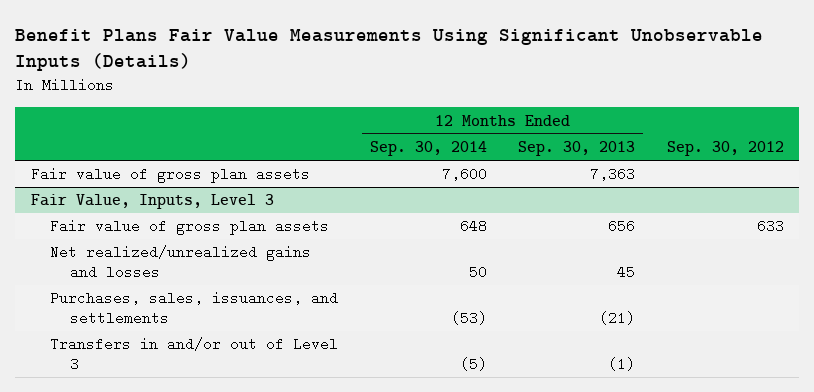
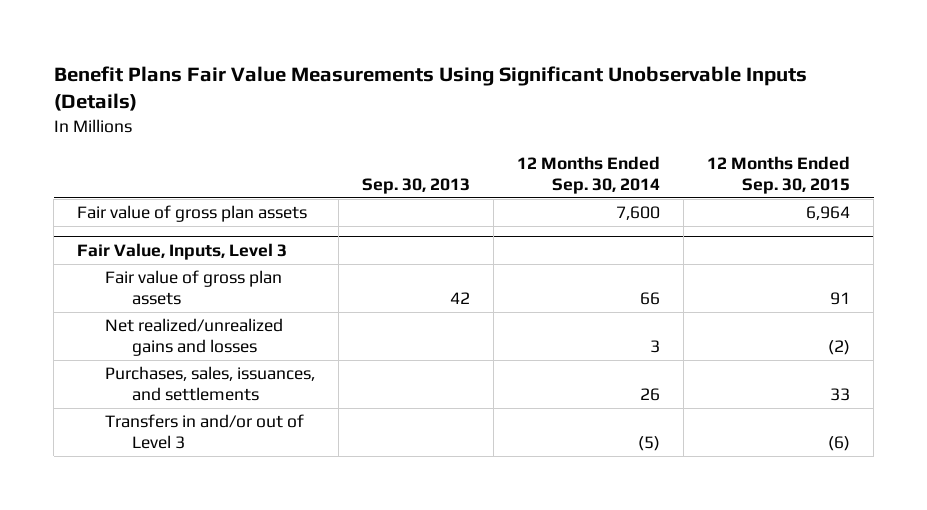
- | 12 Months Ended Sep. 30, 2014 | 12 Months Ended Sep. 30, 2013 | Sep. 30, 2012
+ | Sep. 30, 2013 | 12 Months Ended Sep. 30, 2014 | 12 Months Ended Sep. 30, 2015
@ Fair Value, Inputs, Level 3
- Fair value of gross plan assets | 648 | 656 | 633
- Net realized/unrealized gains and losses | 50 | 45 |
- Purchases, sales, issuances, and settlements | (53) | (21) |
+ Fair value of gross plan assets | 42 | 66 | 91
+ Net realized/unrealized gains and losses | | 3 | (2)
+ Purchases, sales, issuances, and settlements | | 26 | 33

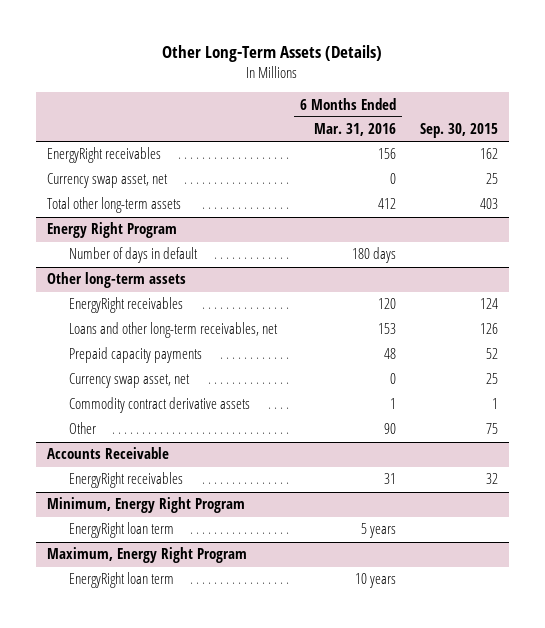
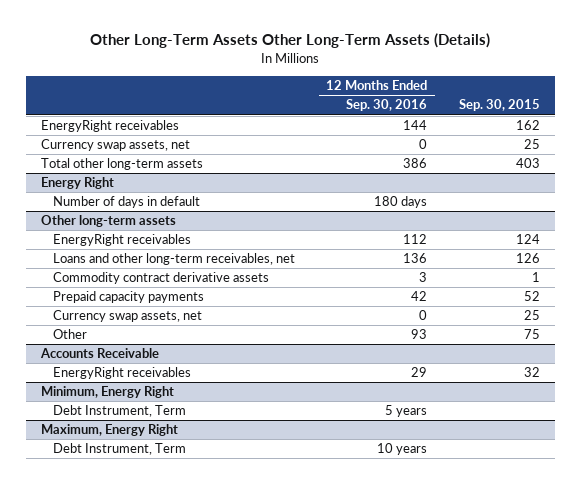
- Other Long-Term Assets (Details)
+ Other Long-Term Assets Other Long-Term Assets (Details)
- | 6 Months Ended Mar. 31, 2016 | Sep. 30, 2015
+ | 12 Months Ended Sep. 30, 2016 | Sep. 30, 2015
- Currency swap asset, net | 0 | 25
+ Currency swap assets, net | 0 | 25
- Energy Right Program
+ Energy Right
@ Other long-term assets
- Currency swap asset, net | 0 | 25
moved down: Prepaid capacity payments | 42 | 52
+ Currency swap assets, net | 0 | 25
- Minimum, Energy Right Program
- EnergyRight loan term | 5 years |
- Maximum, Energy Right Program
- EnergyRight loan term | 10 years |
+ Minimum, Energy Right
+ Debt Instrument, Term | 5 years |
+ Maximum, Energy Right
+ Debt Instrument, Term | 10 years |

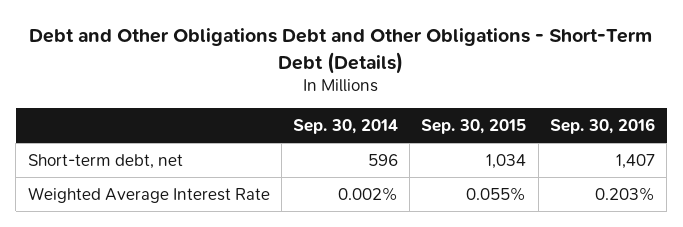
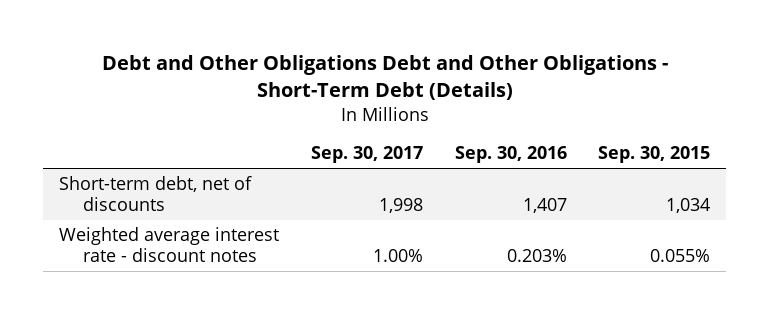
- | Sep. 30, 2014 | Sep. 30, 2015 | Sep. 30, 2016
+ | Sep. 30, 2017 | Sep. 30, 2016 | Sep. 30, 2015
- Short-term debt, net | 596 | 1,034 | 1,407
- Weighted Average Interest Rate | 0.002% | 0.055% | 0.203%
+ Short-term debt, net of discounts | 1,998 | 1,407 | 1,034
+ Weighted average interest rate - discount notes | 1.00% | 0.203% | 0.055%

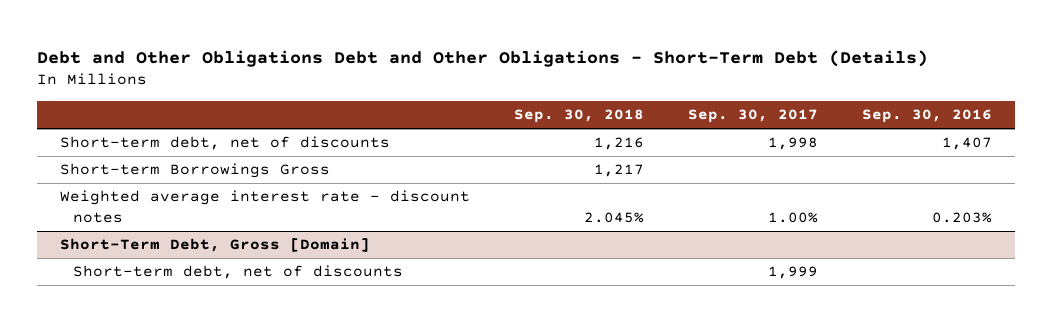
- | Sep. 30, 2017 | Sep. 30, 2016 | Sep. 30, 2015
+ | Sep. 30, 2018 | Sep. 30, 2017 | Sep. 30, 2016
+ Short-term Borrowings Gross | 1,217 | |
+ Short-Term Debt, Gross [Domain]
+ Short-term debt, net of discounts | | 1,999 |

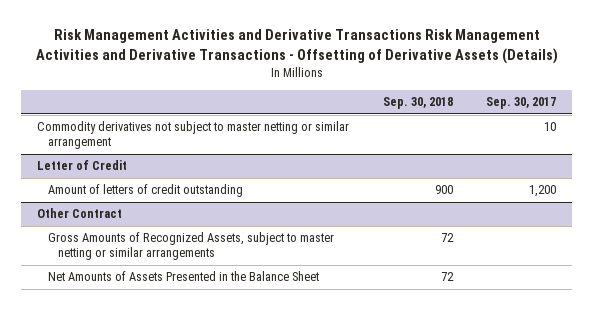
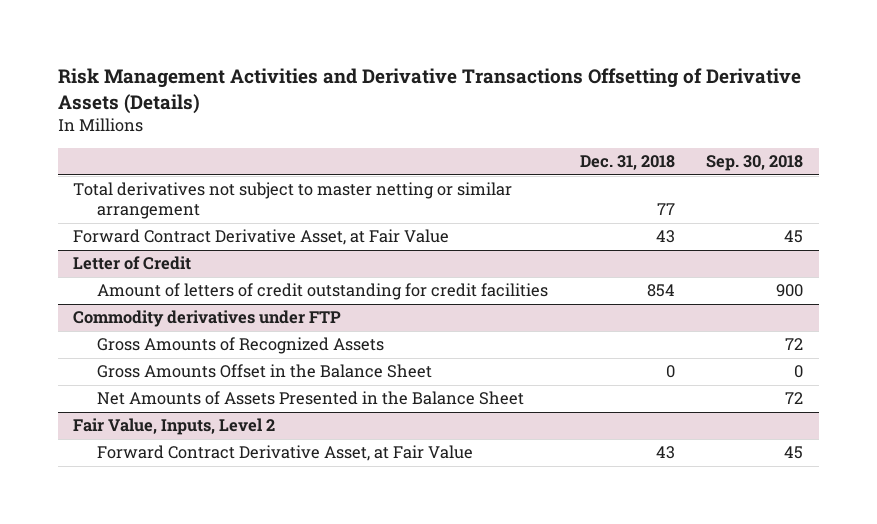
- Risk Management Activities and Derivative Transactions Risk Management Activities and Derivative Transactions - Offsetting of Derivative Assets (Details)
+ Risk Management Activities and Derivative Transactions Offsetting of Derivative Assets (Details)
- | Sep. 30, 2018 | Sep. 30, 2017
+ | Dec. 31, 2018 | Sep. 30, 2018
- Commodity derivatives not subject to master netting or similar arrangement | | 10
+ Total derivatives not subject to master netting or similar arrangement | 77 |
+ Forward Contract Derivative Asset, at Fair Value | 43 | 45
@ Letter of Credit
- Amount of letters of credit outstanding | 900 | 1,200
- Other Contract
- Gross Amounts of Recognized Assets, subject to master netting or similar arrangements | 72 |
@ Letter of Credit
+ Amount of letters of credit outstanding for credit facilities | 854 | 900
+ Commodity derivatives under FTP
+ Gross Amounts of Recognized Assets | | 72
+ Gross Amounts Offset in the Balance Sheet | 0 | 0
+ Fair Value, Inputs, Level 2
+ Forward Contract Derivative Asset, at Fair Value | 43 | 45

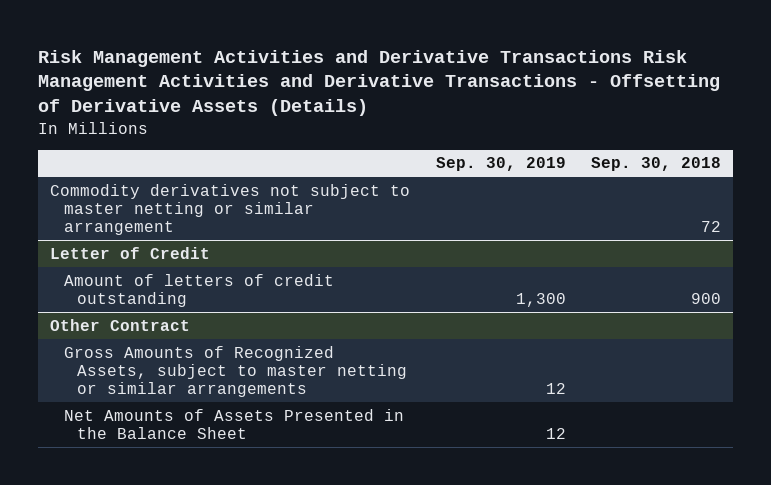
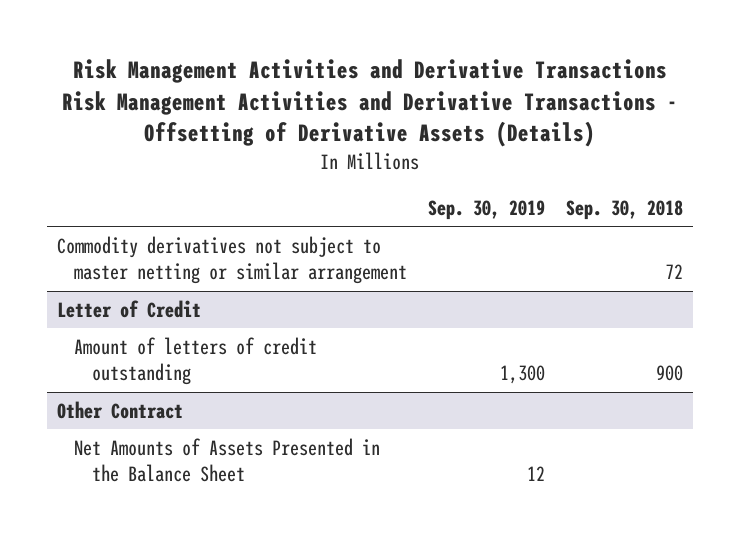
@ Other Contract
- Gross Amounts of Recognized Assets, subject to master netting or similar arrangements | 12 |

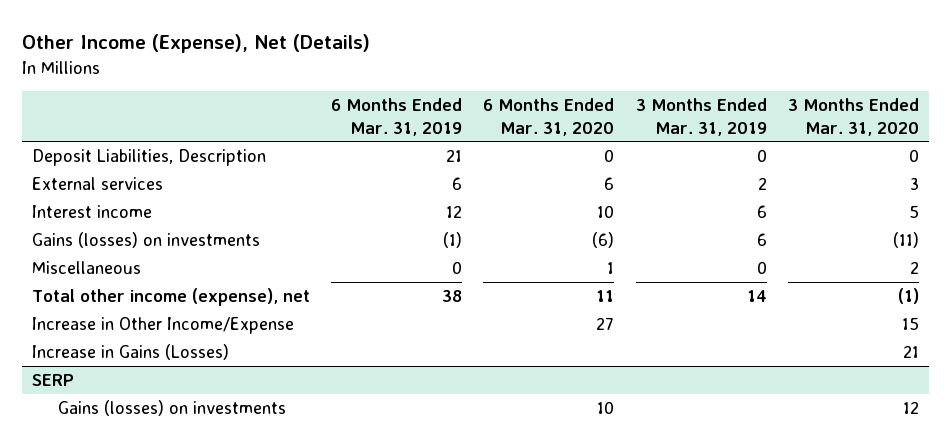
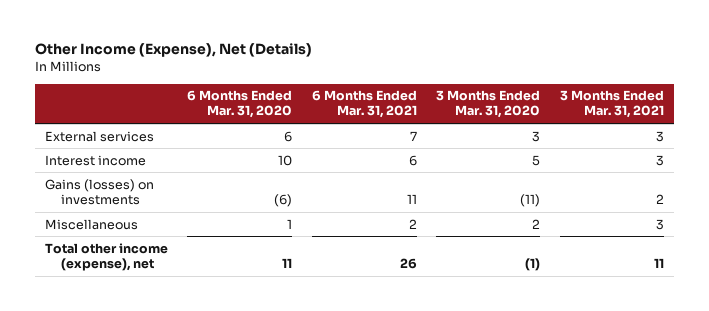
- | 6 Months Ended Mar. 31, 2019 | 6 Months Ended Mar. 31, 2020 | 3 Months Ended Mar. 31, 2019 | 3 Months Ended Mar. 31, 2020
+ | 6 Months Ended Mar. 31, 2020 | 6 Months Ended Mar. 31, 2021 | 3 Months Ended Mar. 31, 2020 | 3 Months Ended Mar. 31, 2021
- Deposit Liabilities, Description | 21 | 0 | 0 | 0
- Increase in Other Income/Expense | | 27 | | 15
- Increase in Gains (Losses) | | | | 21
- SERP
- Gains (losses) on investments | | 10 | | 12

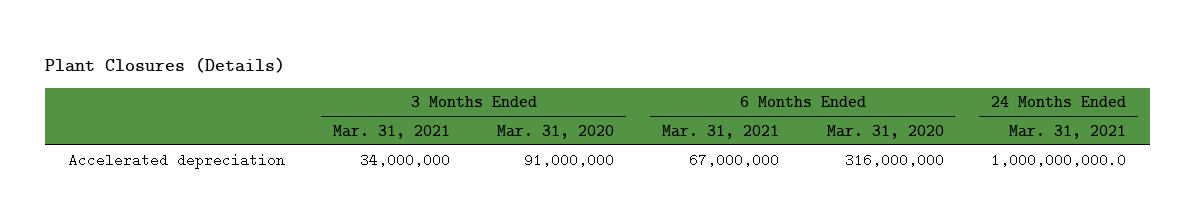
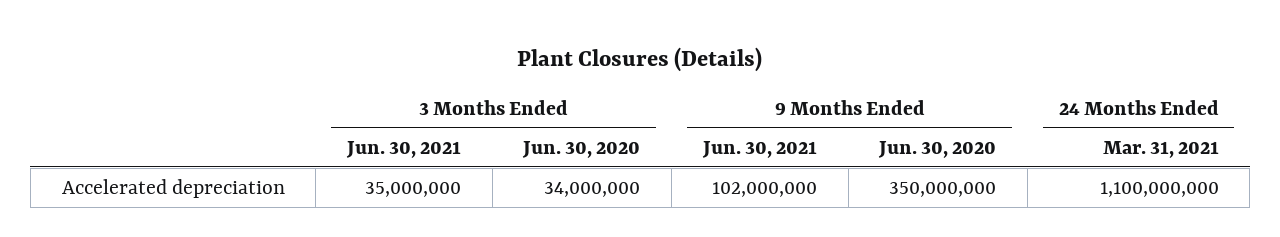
- | 3 Months Ended Mar. 31, 2021 | 3 Months Ended Mar. 31, 2020 | 6 Months Ended Mar. 31, 2021 | 6 Months Ended Mar. 31, 2020 | 24 Months Ended Mar. 31, 2021
+ | 3 Months Ended Jun. 30, 2021 | 3 Months Ended Jun. 30, 2020 | 9 Months Ended Jun. 30, 2021 | 9 Months Ended Jun. 30, 2020 | 24 Months Ended Mar. 31, 2021
- Accelerated depreciation | 34,000,000 | 91,000,000 | 67,000,000 | 316,000,000 | 1,000,000,000.0
+ Accelerated depreciation | 35,000,000 | 34,000,000 | 102,000,000 | 350,000,000 | 1,100,000,000

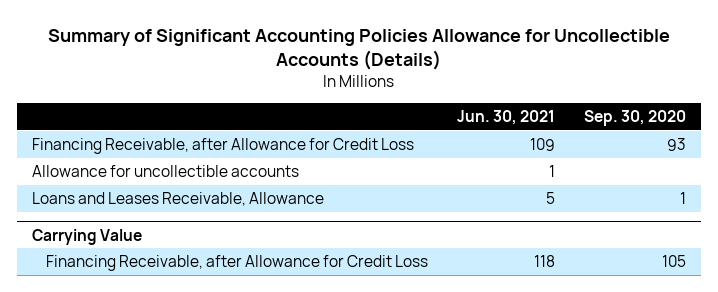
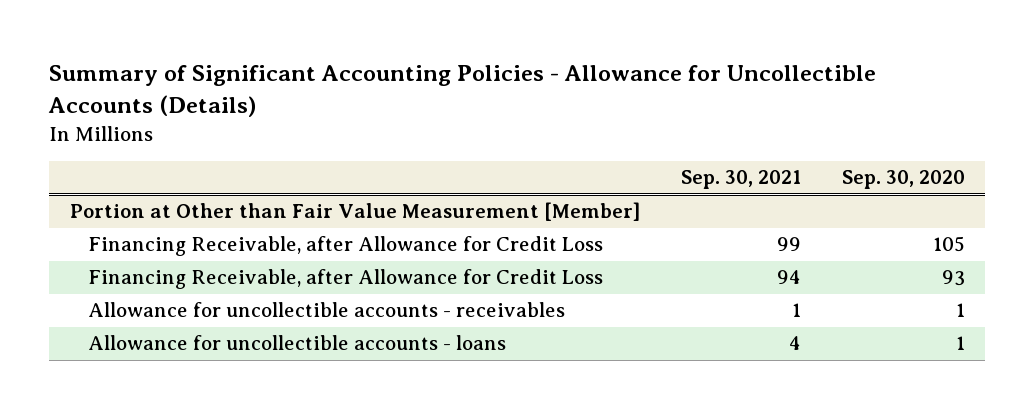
- Summary of Significant Accounting Policies Allowance for Uncollectible Accounts (Details)
+ Summary of Significant Accounting Policies - Allowance for Uncollectible Accounts (Details)
- | Jun. 30, 2021 | Sep. 30, 2020
+ | Sep. 30, 2021 | Sep. 30, 2020
- Financing Receivable, after Allowance for Credit Loss | 109 | 93
- Allowance for uncollectible accounts | 1 |
- Loans and Leases Receivable, Allowance | 5 | 1
- Carrying Value
+ Portion at Other than Fair Value Measurement [Member]
+ Financing Receivable, after Allowance for Credit Loss | 94 | 93
+ Allowance for uncollectible accounts - receivables | 1 | 1
+ Allowance for uncollectible accounts - loans | 4 | 1

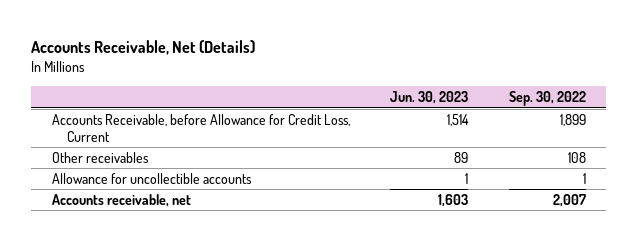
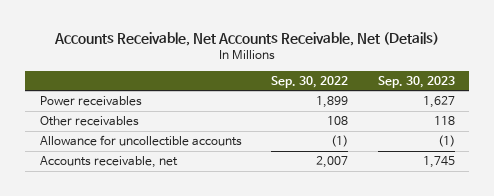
- Accounts Receivable, Net (Details)
+ Accounts Receivable, Net Accounts Receivable, Net (Details)
- | Jun. 30, 2023 | Sep. 30, 2022
+ | Sep. 30, 2022 | Sep. 30, 2023
- Accounts Receivable, before Allowance for Credit Loss, Current | 1,514 | 1,899
+ Power receivables | 1,899 | 1,627
- Allowance for uncollectible accounts | 1 | 1
+ Allowance for uncollectible accounts | (1) | (1)

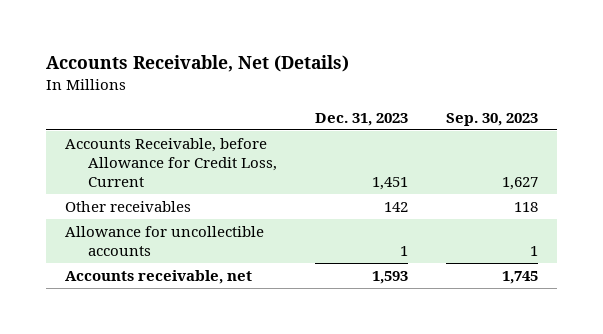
- Accounts Receivable, Net Accounts Receivable, Net (Details)
+ Accounts Receivable, Net (Details)
- | Sep. 30, 2022 | Sep. 30, 2023
+ | Dec. 31, 2023 | Sep. 30, 2023
- Power receivables | 1,899 | 1,627
+ Accounts Receivable, before Allowance for Credit Loss, Current | 1,451 | 1,627
- Allowance for uncollectible accounts | (1) | (1)
+ Allowance for uncollectible accounts | 1 | 1

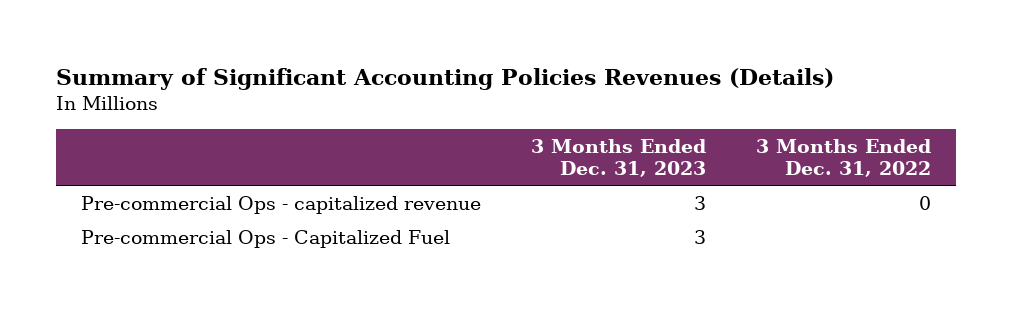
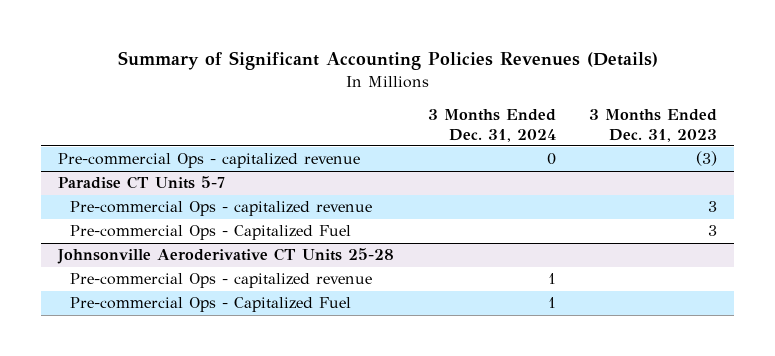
- | 3 Months Ended Dec. 31, 2023 | 3 Months Ended Dec. 31, 2022
+ | 3 Months Ended Dec. 31, 2024 | 3 Months Ended Dec. 31, 2023
+ Pre-commercial Ops - capitalized revenue | 0 | (3)
+ Paradise CT Units 5-7
+ Johnsonville Aeroderivative CT Units 25-28
+ Pre-commercial Ops - capitalized revenue | 1 |
+ Pre-commercial Ops - Capitalized Fuel | 1 |

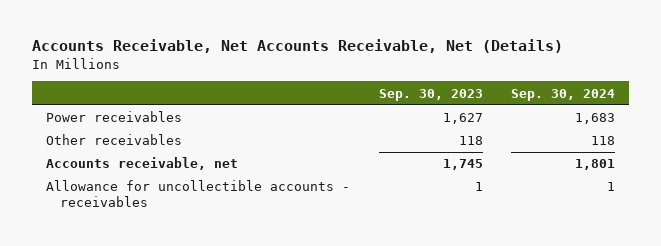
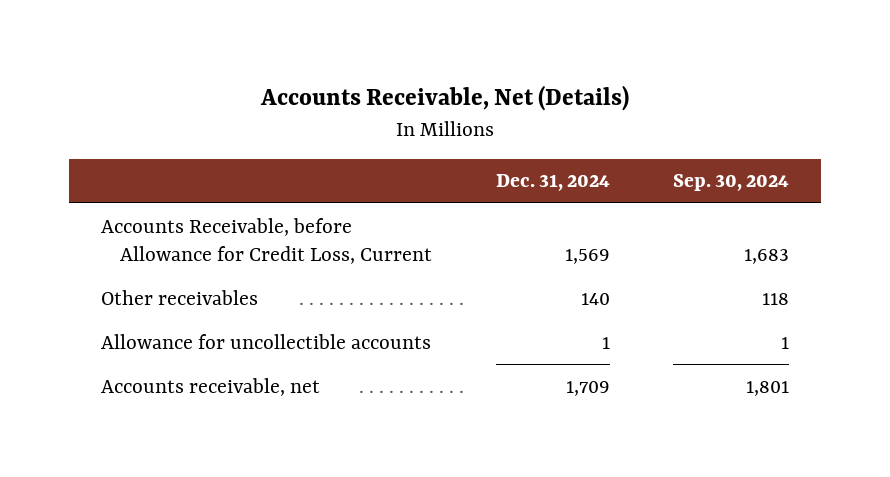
- Accounts Receivable, Net Accounts Receivable, Net (Details)
+ Accounts Receivable, Net (Details)
- | Sep. 30, 2023 | Sep. 30, 2024
+ | Dec. 31, 2024 | Sep. 30, 2024
- Power receivables | 1,627 | 1,683
+ Accounts Receivable, before Allowance for Credit Loss, Current | 1,569 | 1,683
+ Allowance for uncollectible accounts | 1 | 1
- Allowance for uncollectible accounts - receivables | 1 | 1

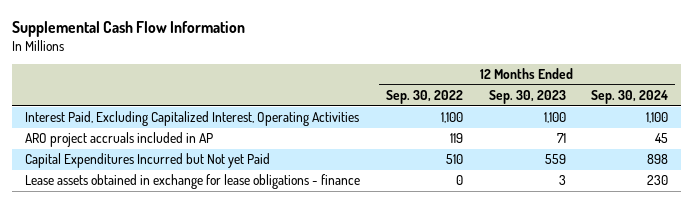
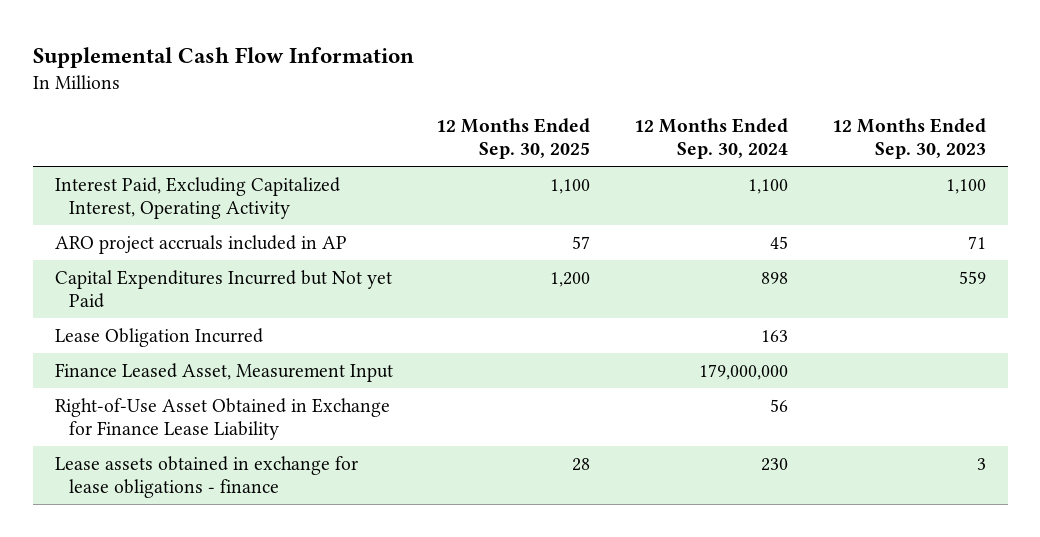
- | 12 Months Ended Sep. 30, 2022 | 12 Months Ended Sep. 30, 2023 | 12 Months Ended Sep. 30, 2024
+ | 12 Months Ended Sep. 30, 2025 | 12 Months Ended Sep. 30, 2024 | 12 Months Ended Sep. 30, 2023
- Interest Paid, Excluding Capitalized Interest, Operating Activities | 1,100 | 1,100 | 1,100
+ Interest Paid, Excluding Capitalized Interest, Operating Activity | 1,100 | 1,100 | 1,100
+ Lease Obligation Incurred | | 163 |
+ Finance Leased Asset, Measurement Input | | 179,000,000 |
+ Right-of-Use Asset Obtained in Exchange for Finance Lease Liability | | 56 |

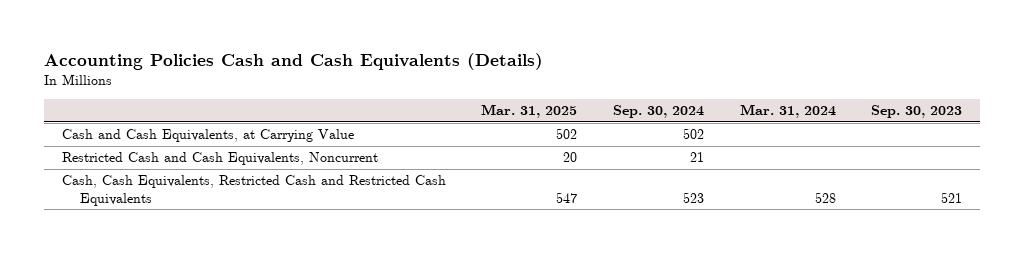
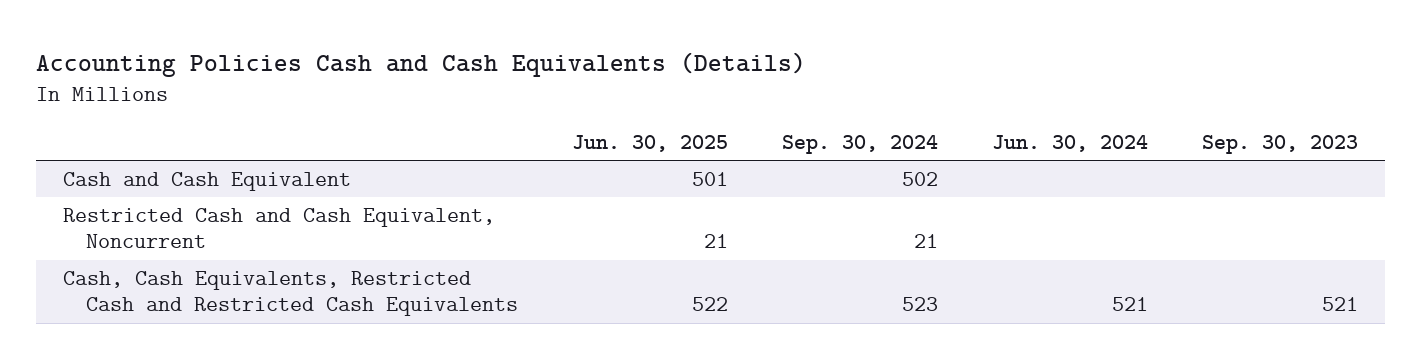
- | Mar. 31, 2025 | Sep. 30, 2024 | Mar. 31, 2024 | Sep. 30, 2023
+ | Jun. 30, 2025 | Sep. 30, 2024 | Jun. 30, 2024 | Sep. 30, 2023
- Cash and Cash Equivalents, at Carrying Value | 502 | 502 | |
- Restricted Cash and Cash Equivalents, Noncurrent | 20 | 21 | |
+ Cash and Cash Equivalent | 501 | 502 | |
+ Restricted Cash and Cash Equivalent, Noncurrent | 21 | 21 | |

